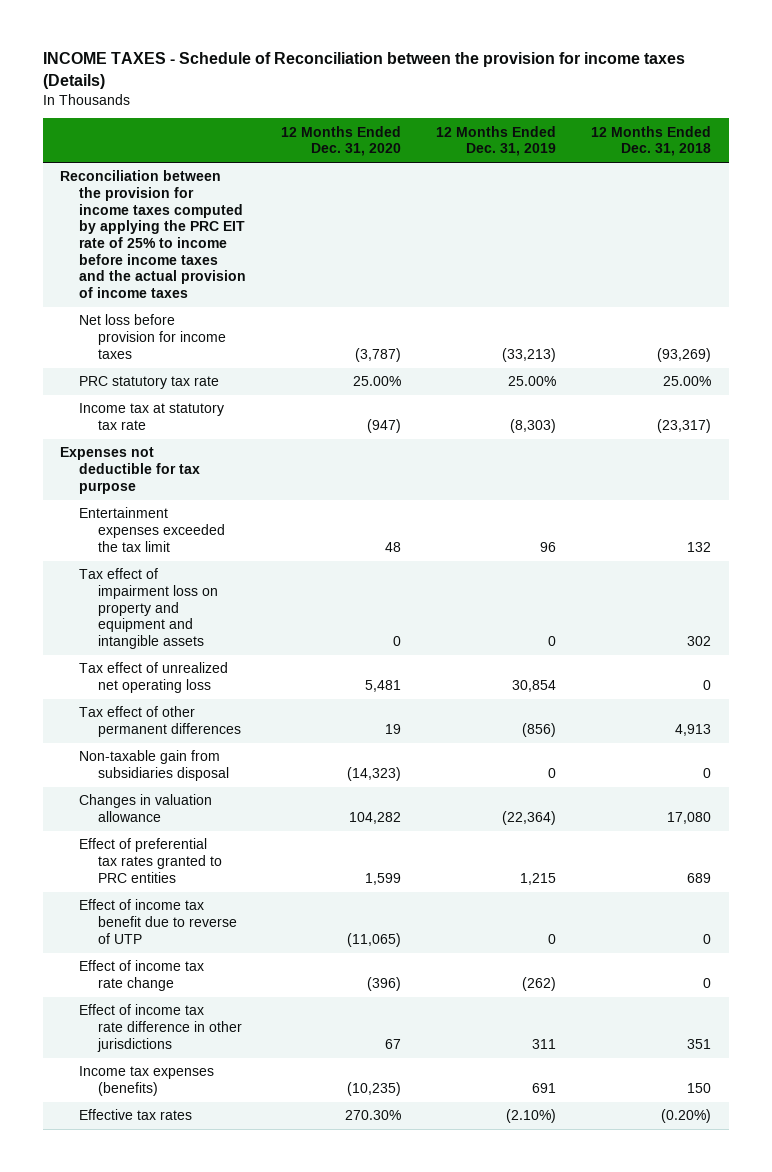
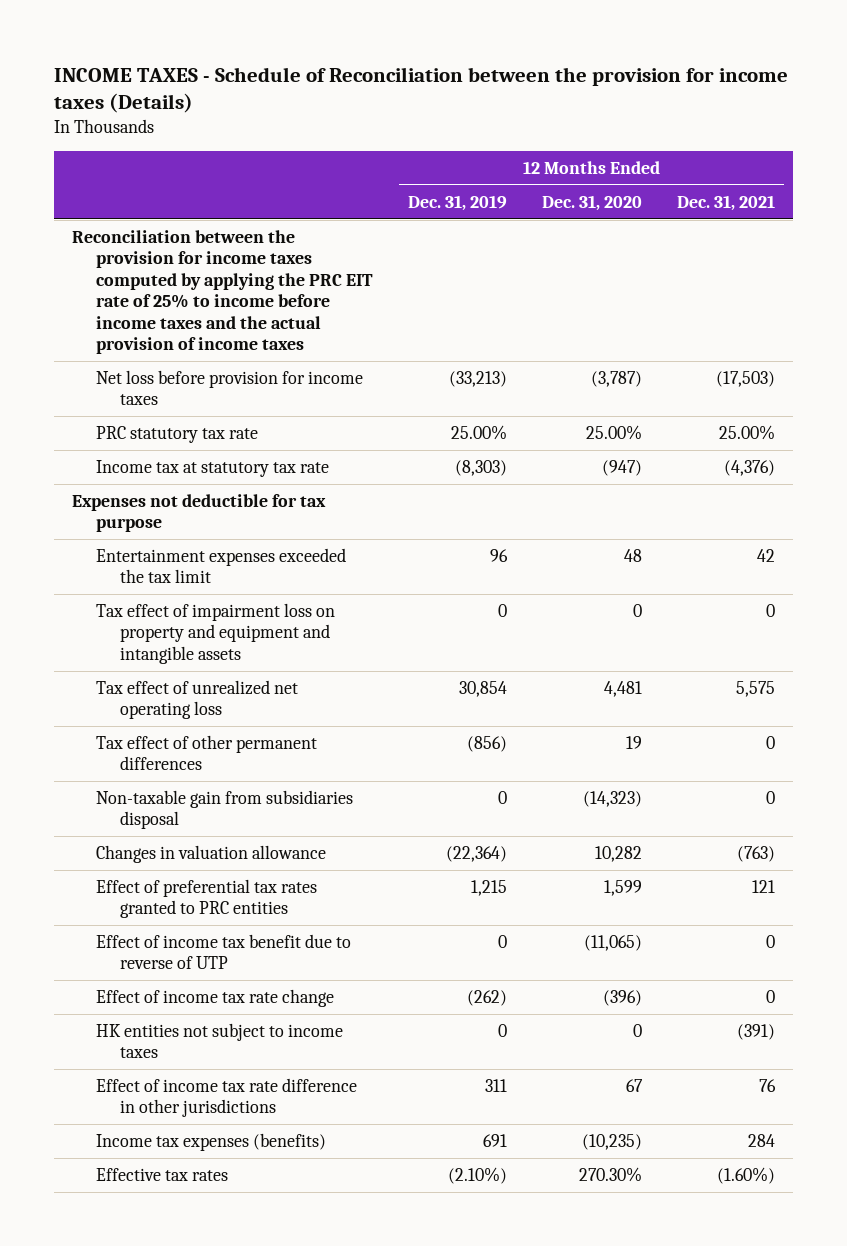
- | 12 Months Ended Dec. 31, 2020 | 12 Months Ended Dec. 31, 2019 | 12 Months Ended Dec. 31, 2018
+ | 12 Months Ended Dec. 31, 2019 | 12 Months Ended Dec. 31, 2020 | 12 Months Ended Dec. 31, 2021
- Tax effect of unrealized net operating loss | 5,481 | 30,854 | 0
+ Tax effect of unrealized net operating loss | 30,854 | 4,481 | 5,575
- Changes in valuation allowance | 104,282 | (22,364) | 17,080
+ Changes in valuation allowance | (22,364) | 10,282 | (763)
+ HK entities not subject to income taxes | 0 | 0 | (391)

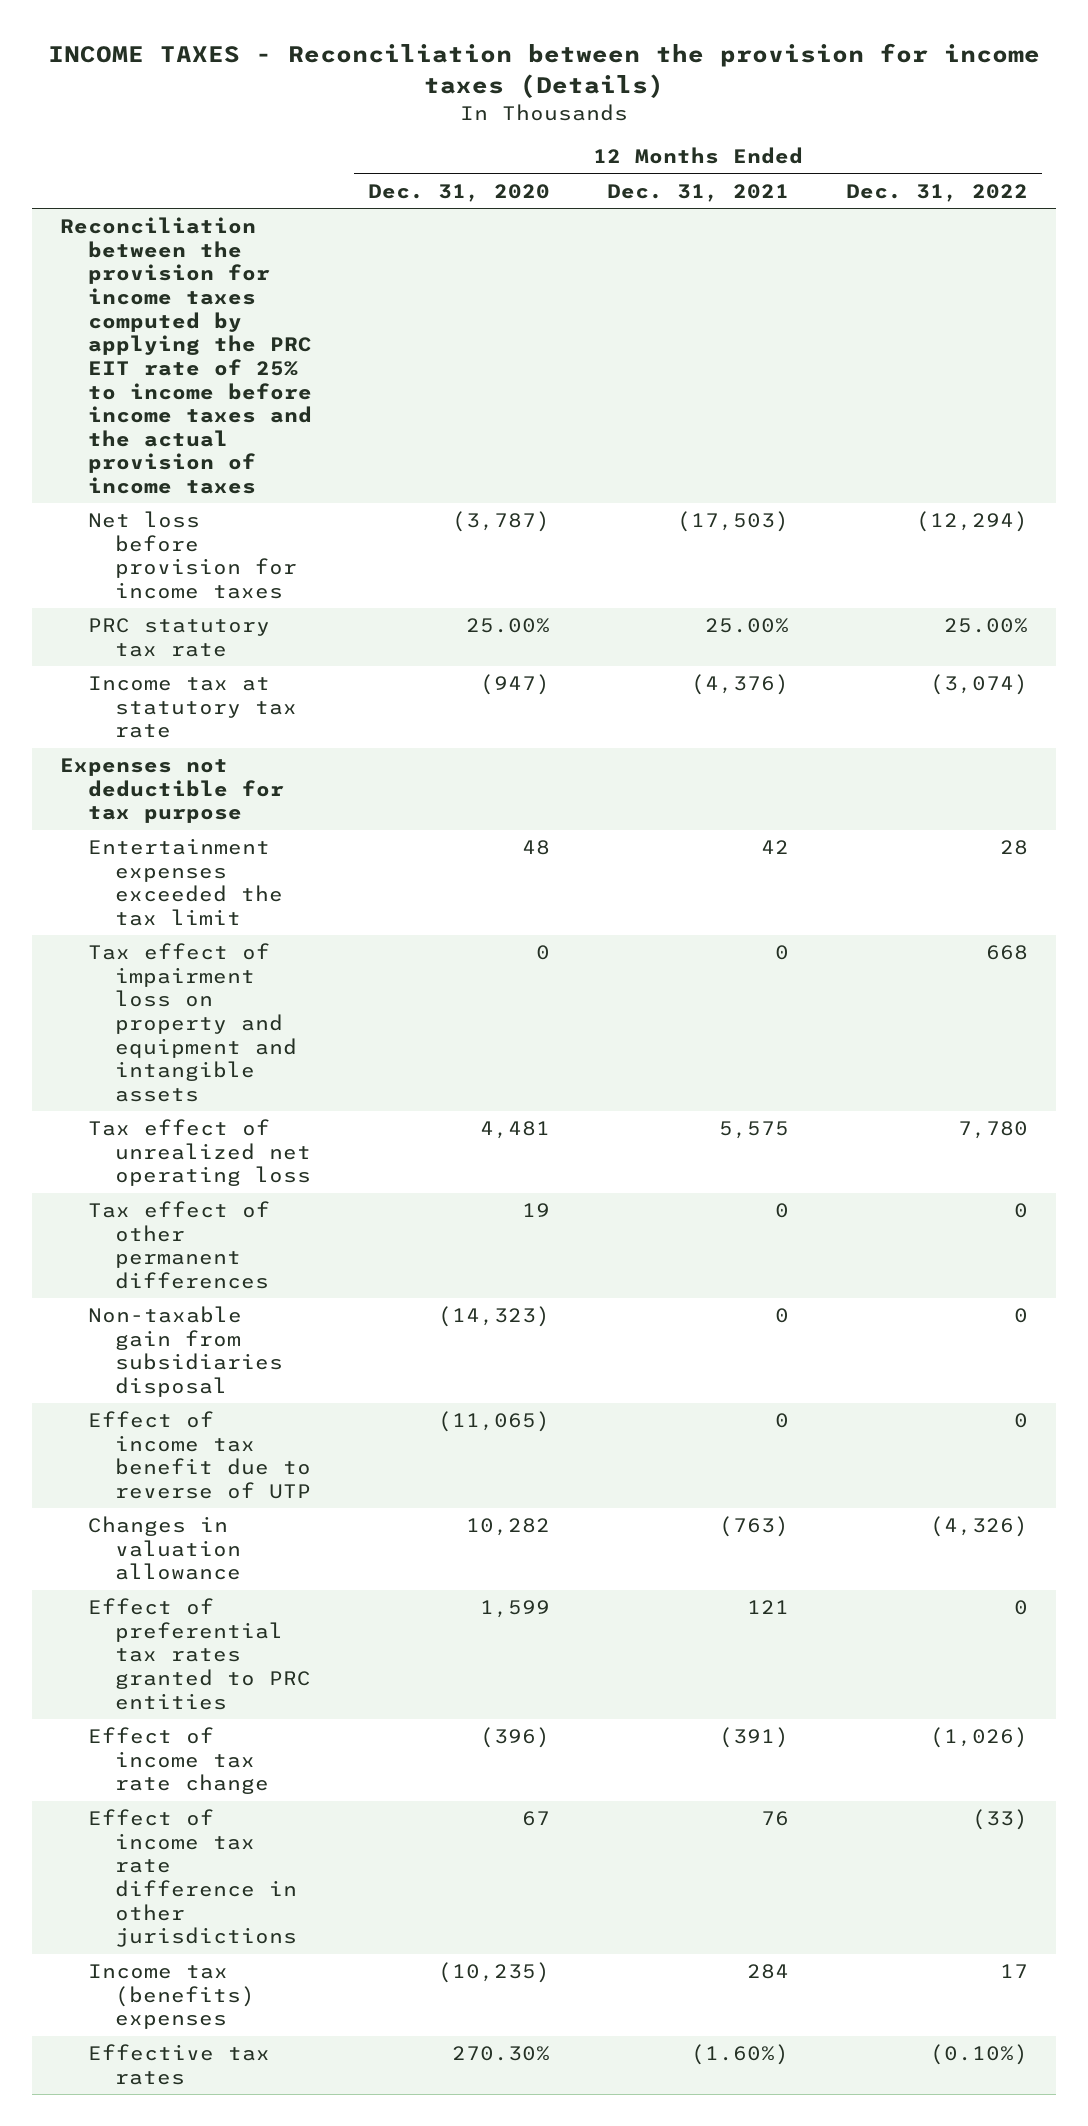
- INCOME TAXES - Schedule of Reconciliation between the provision for income taxes (Details)
+ INCOME TAXES - Reconciliation between the provision for income taxes (Details)
- | 12 Months Ended Dec. 31, 2019 | 12 Months Ended Dec. 31, 2020 | 12 Months Ended Dec. 31, 2021
+ | 12 Months Ended Dec. 31, 2020 | 12 Months Ended Dec. 31, 2021 | 12 Months Ended Dec. 31, 2022
moved up: Effect of income tax benefit due to reverse of UTP | (11,065) | 0 | 0
- Effect of income tax rate change | (262) | (396) | 0
- HK entities not subject to income taxes | 0 | 0 | (391)
+ Effect of income tax rate change | (396) | (391) | (1,026)
- Income tax expenses (benefits) | 691 | (10,235) | 284
+ Income tax (benefits) expenses | (10,235) | 284 | 17

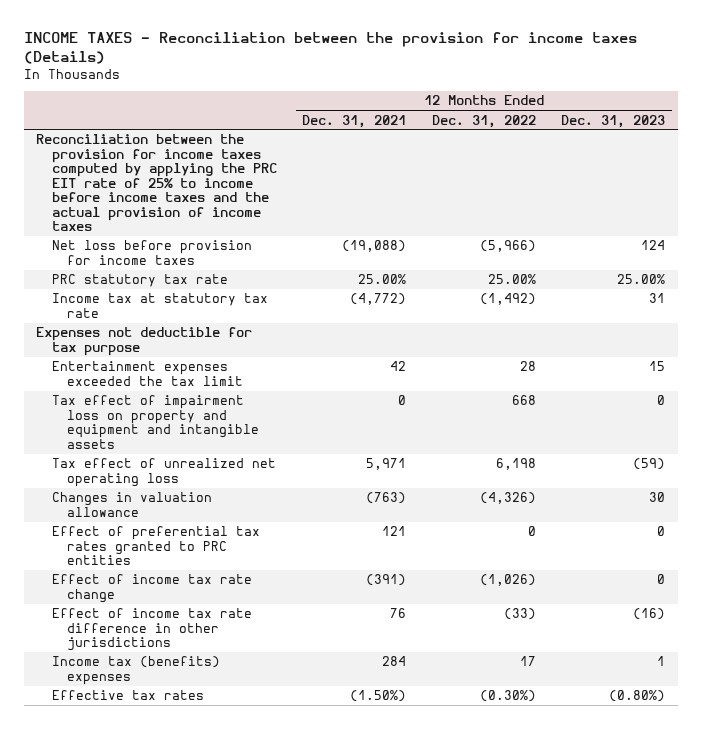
- | 12 Months Ended Dec. 31, 2020 | 12 Months Ended Dec. 31, 2021 | 12 Months Ended Dec. 31, 2022
+ | 12 Months Ended Dec. 31, 2021 | 12 Months Ended Dec. 31, 2022 | 12 Months Ended Dec. 31, 2023
- Net loss before provision for income taxes | (3,787) | (17,503) | (12,294)
+ Net loss before provision for income taxes | (19,088) | (5,966) | 124
- Income tax at statutory tax rate | (947) | (4,376) | (3,074)
+ Income tax at statutory tax rate | (4,772) | (1,492) | 31
- Tax effect of unrealized net operating loss | 4,481 | 5,575 | 7,780
- Tax effect of other permanent differences | 19 | 0 | 0
- Non-taxable gain from subsidiaries disposal | (14,323) | 0 | 0
- Effect of income tax benefit due to reverse of UTP | (11,065) | 0 | 0
+ Tax effect of unrealized net operating loss | 5,971 | 6,198 | (59)
- Effective tax rates | 270.30% | (1.60%) | (0.10%)
+ Effective tax rates | (1.50%) | (0.30%) | (0.80%)

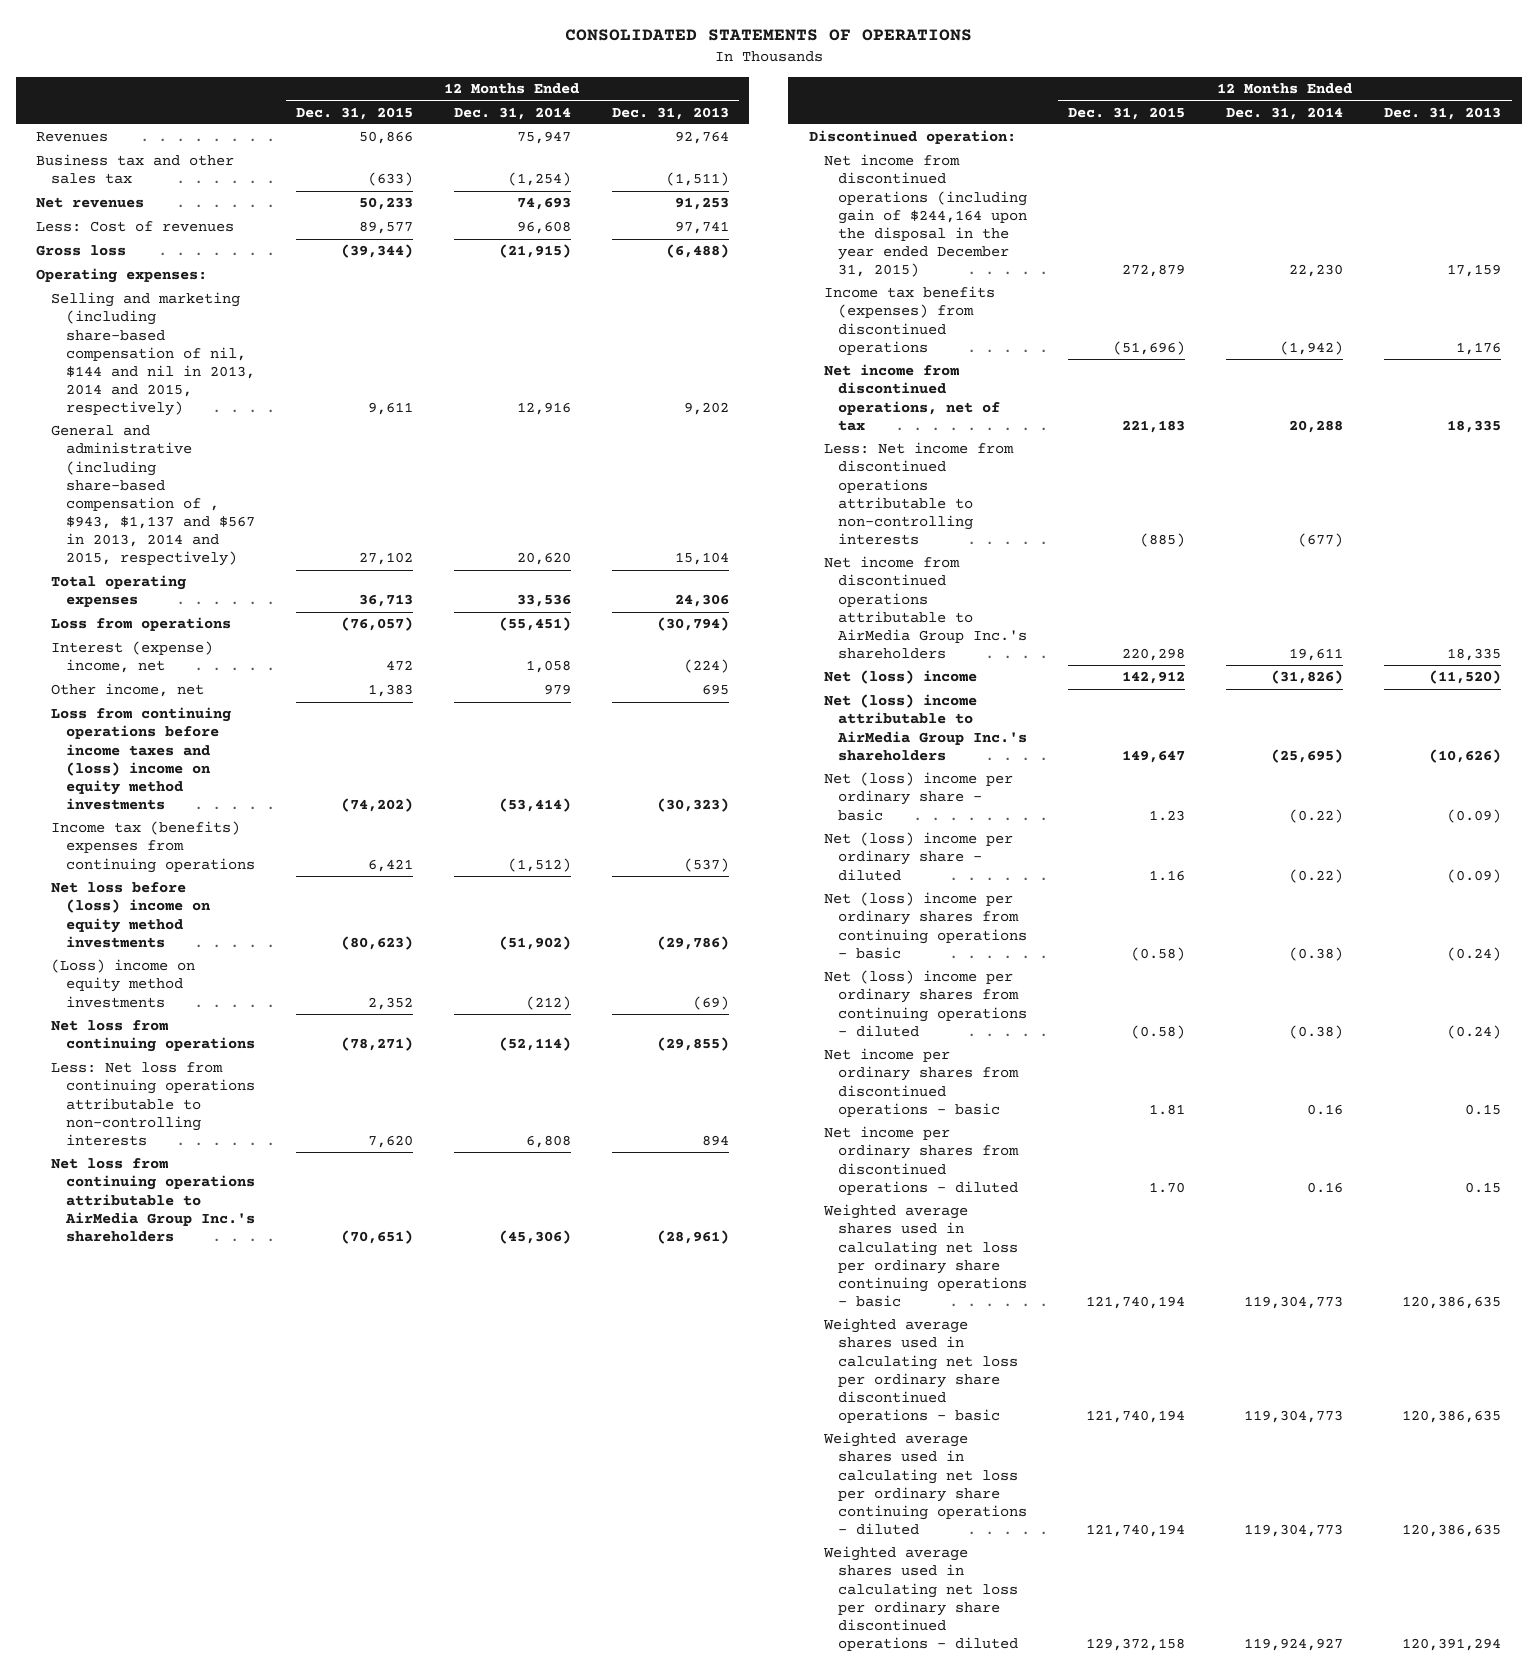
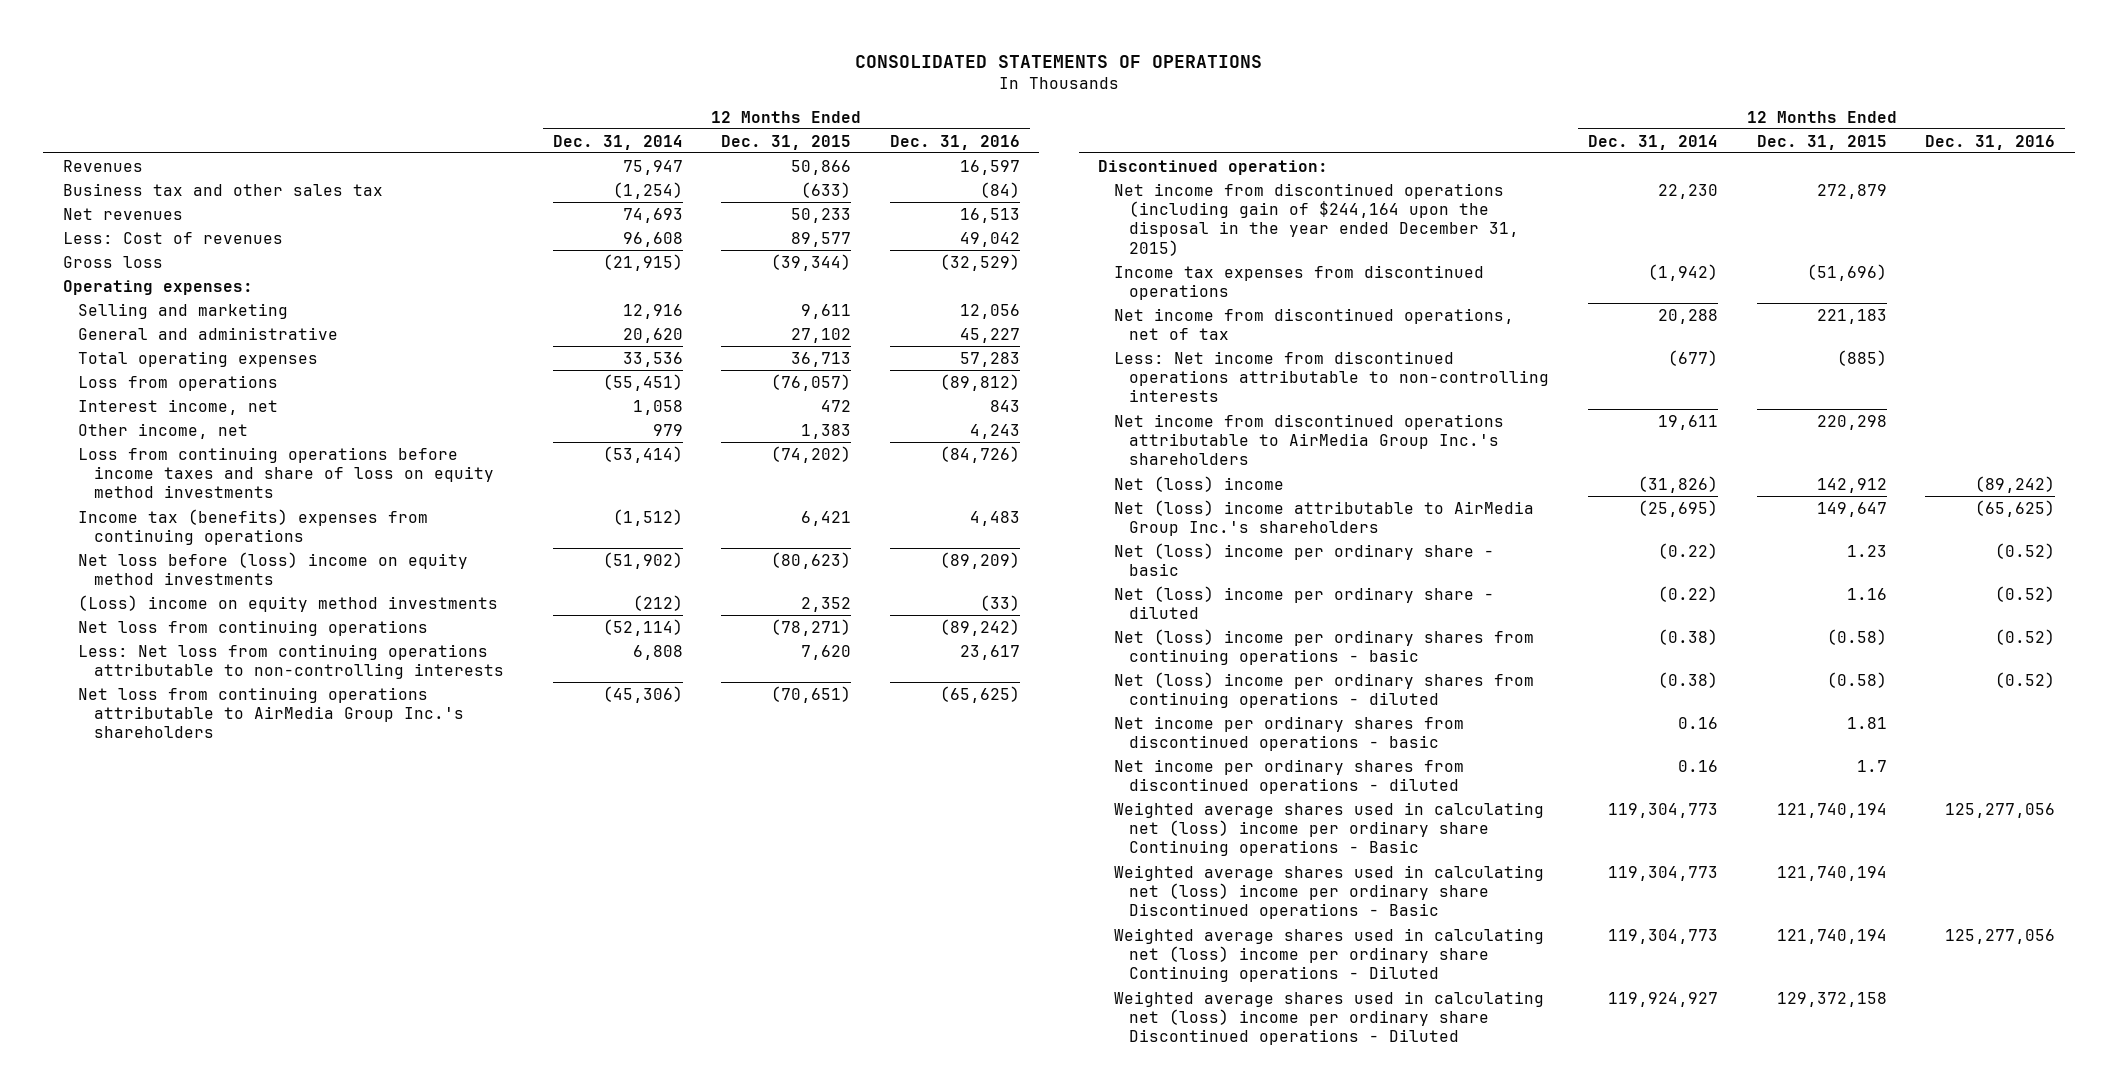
- | 12 Months Ended Dec. 31, 2015 | 12 Months Ended Dec. 31, 2014 | 12 Months Ended Dec. 31, 2013
+ | 12 Months Ended Dec. 31, 2014 | 12 Months Ended Dec. 31, 2015 | 12 Months Ended Dec. 31, 2016
- Selling and marketing (including share-based compensation of nil, $144 and nil in 2013, 2014 and 2015, respectively) | 9,611 | 12,916 | 9,202
- General and administrative (including share-based compensation of , $943, $1,137 and $567 in 2013, 2014 and 2015, respectively) | 27,102 | 20,620 | 15,104
+ Selling and marketing | 12,916 | 9,611 | 12,056
+ General and administrative | 20,620 | 27,102 | 45,227
- Interest (expense) income, net | 472 | 1,058 | (224)
+ Interest income, net | 1,058 | 472 | 843
- Loss from continuing operations before income taxes and (loss) income on equity method investments | (74,202) | (53,414) | (30,323)
+ Loss from continuing operations before income taxes and share of loss on equity method investments | (53,414) | (74,202) | (84,726)
- Income tax benefits (expenses) from discontinued operations | (51,696) | (1,942) | 1,176
+ Income tax expenses from discontinued operations | (1,942) | (51,696) |
- Net income per ordinary shares from discontinued operations - diluted | 1.70 | 0.16 | 0.15
- Weighted average shares used in calculating net loss per ordinary share continuing operations - basic | 121,740,194 | 119,304,773 | 120,386,635
- Weighted average shares used in calculating net loss per ordinary share discontinued operations - basic | 121,740,194 | 119,304,773 | 120,386,635
- Weighted average shares used in calculating net loss per ordinary share continuing operations - diluted | 121,740,194 | 119,304,773 | 120,386,635
- Weighted average shares used in calculating net loss per ordinary share discontinued operations - diluted | 129,372,158 | 119,924,927 | 120,391,294
+ Net income per ordinary shares from discontinued operations - diluted | 0.16 | 1.7 |
+ Weighted average shares used in calculating net (loss) income per ordinary share Continuing operations - Basic | 119,304,773 | 121,740,194 | 125,277,056
+ Weighted average shares used in calculating net (loss) income per ordinary share Discontinued operations - Basic | 119,304,773 | 121,740,194 |
+ Weighted average shares used in calculating net (loss) income per ordinary share Continuing operations - Diluted | 119,304,773 | 121,740,194 | 125,277,056
+ Weighted average shares used in calculating net (loss) income per ordinary share Discontinued operations - Diluted | 119,924,927 | 129,372,158 |

